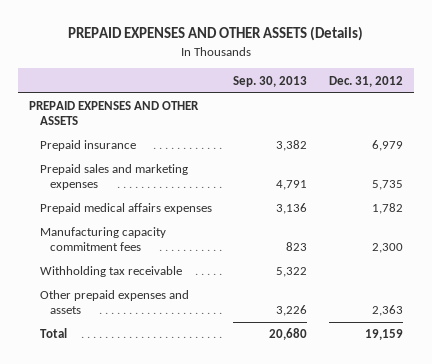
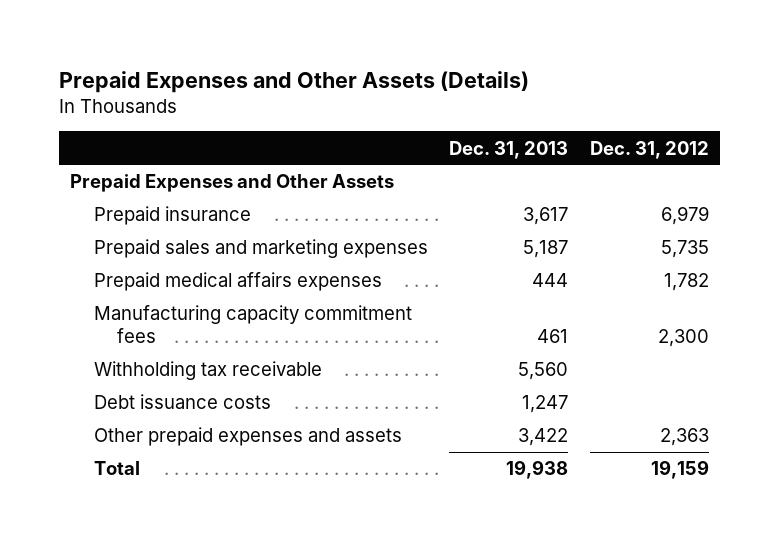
- PREPAID EXPENSES AND OTHER ASSETS (Details)
+ Prepaid Expenses and Other Assets (Details)
- | Sep. 30, 2013 | Dec. 31, 2012
+ | Dec. 31, 2013 | Dec. 31, 2012
- PREPAID EXPENSES AND OTHER ASSETS
+ Prepaid Expenses and Other Assets
+ Debt issuance costs | 1,247 |

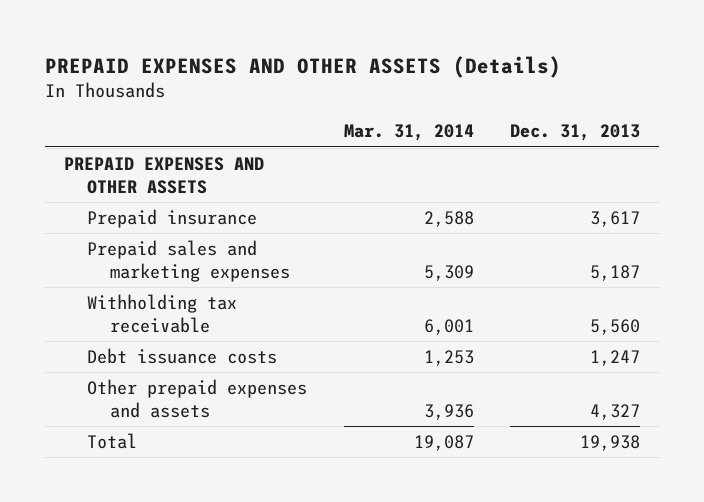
- Prepaid Expenses and Other Assets (Details)
+ PREPAID EXPENSES AND OTHER ASSETS (Details)
- | Dec. 31, 2013 | Dec. 31, 2012
+ | Mar. 31, 2014 | Dec. 31, 2013
- Prepaid Expenses and Other Assets
+ PREPAID EXPENSES AND OTHER ASSETS
- Prepaid medical affairs expenses | 444 | 1,782
- Manufacturing capacity commitment fees | 461 | 2,300
- Other prepaid expenses and assets | 3,422 | 2,363
+ Other prepaid expenses and assets | 3,936 | 4,327

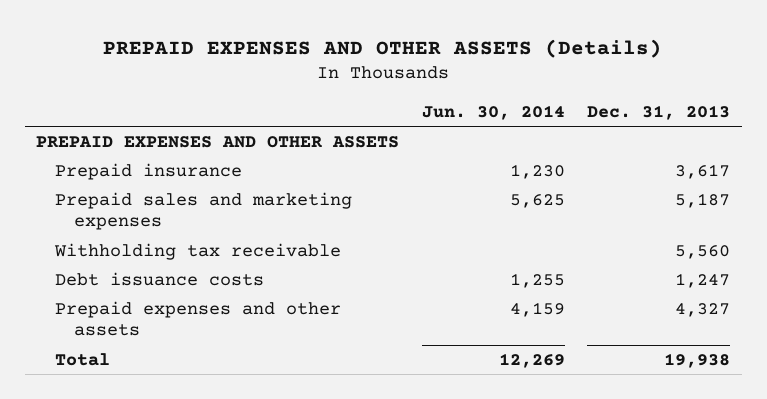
- | Mar. 31, 2014 | Dec. 31, 2013
+ | Jun. 30, 2014 | Dec. 31, 2013
- Other prepaid expenses and assets | 3,936 | 4,327
+ Prepaid expenses and other assets | 4,159 | 4,327

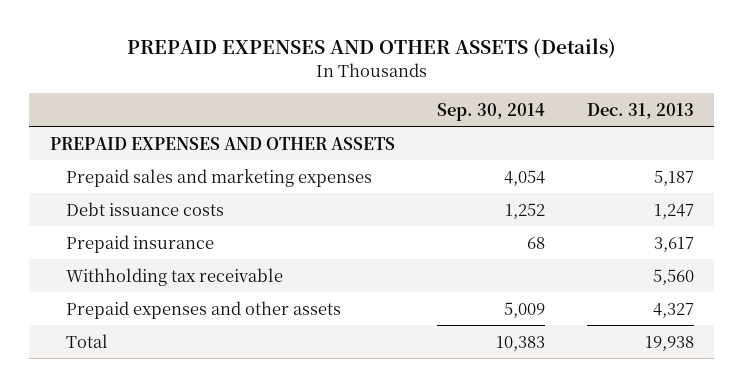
- | Jun. 30, 2014 | Dec. 31, 2013
+ | Sep. 30, 2014 | Dec. 31, 2013
moved down: Prepaid insurance | 68 | 3,617
moved down: Withholding tax receivable | | 5,560

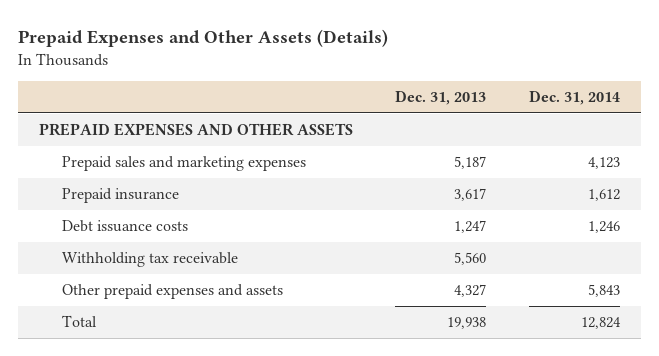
- PREPAID EXPENSES AND OTHER ASSETS (Details)
+ Prepaid Expenses and Other Assets (Details)
- | Sep. 30, 2014 | Dec. 31, 2013
+ | Dec. 31, 2013 | Dec. 31, 2014
moved down: Debt issuance costs | 1,247 | 1,246
- Prepaid expenses and other assets | 5,009 | 4,327
+ Other prepaid expenses and assets | 4,327 | 5,843

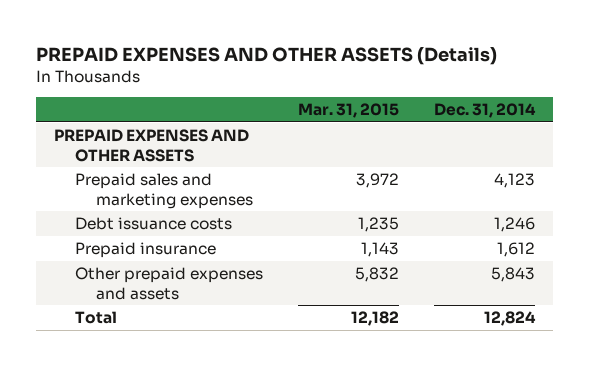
- Prepaid Expenses and Other Assets (Details)
+ PREPAID EXPENSES AND OTHER ASSETS (Details)
- | Dec. 31, 2013 | Dec. 31, 2014
+ | Mar. 31, 2015 | Dec. 31, 2014
- Withholding tax receivable | 5,560 |
moved down: Prepaid insurance | 1,143 | 1,612

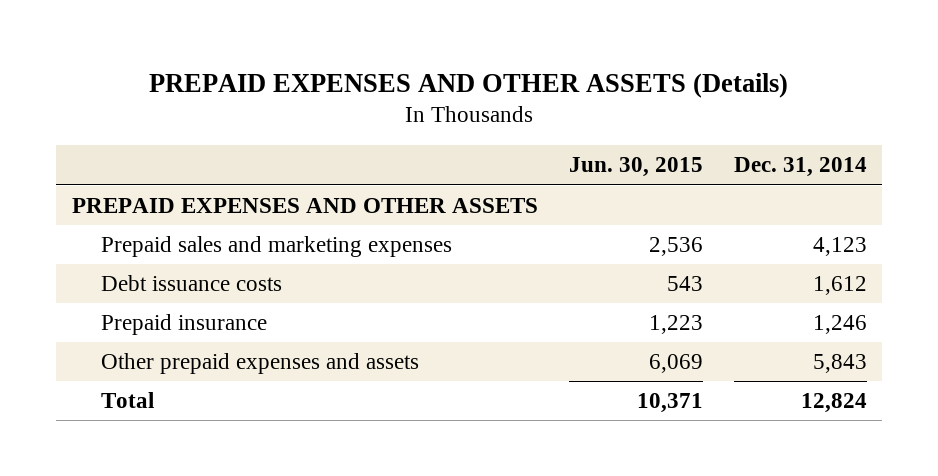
- | Mar. 31, 2015 | Dec. 31, 2014
+ | Jun. 30, 2015 | Dec. 31, 2014
- Debt issuance costs | 1,235 | 1,246
- Prepaid insurance | 1,143 | 1,612
+ Debt issuance costs | 543 | 1,612
+ Prepaid insurance | 1,223 | 1,246

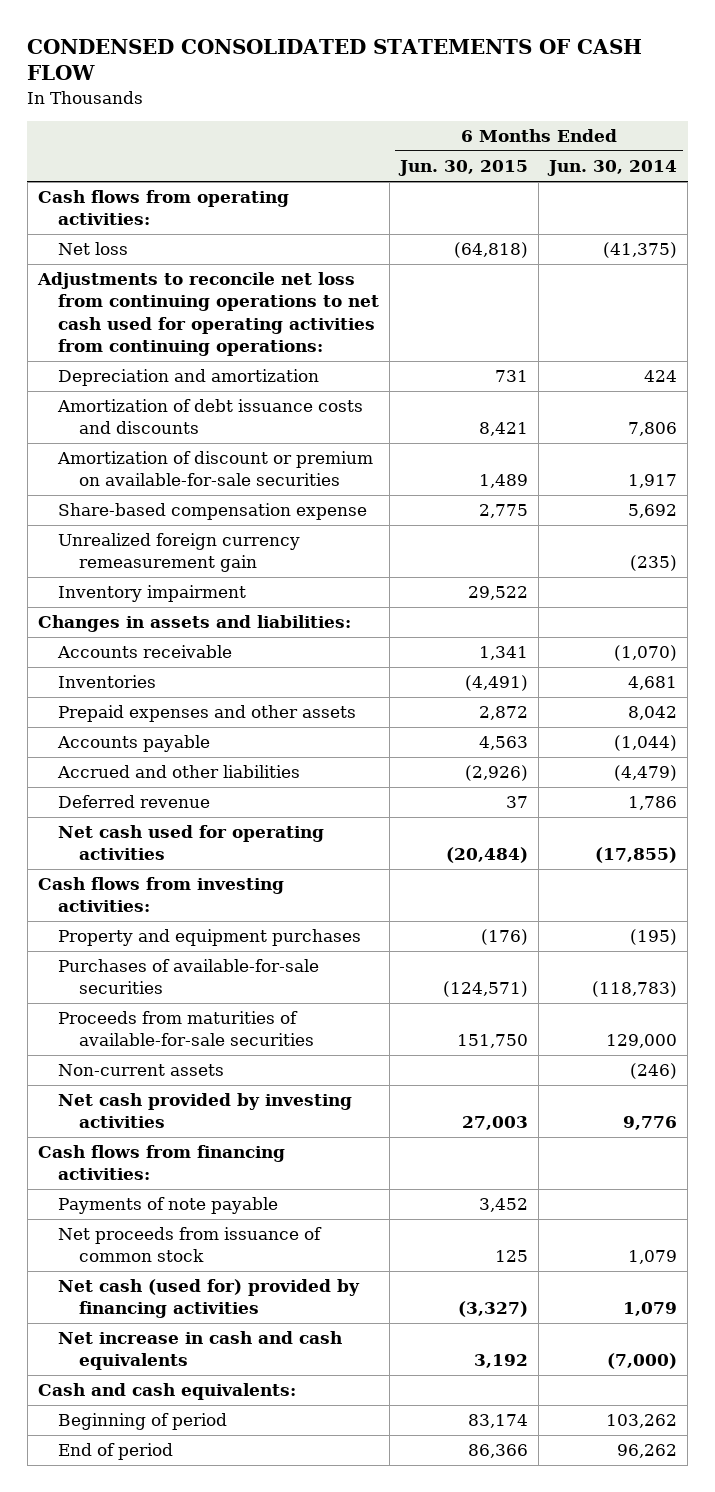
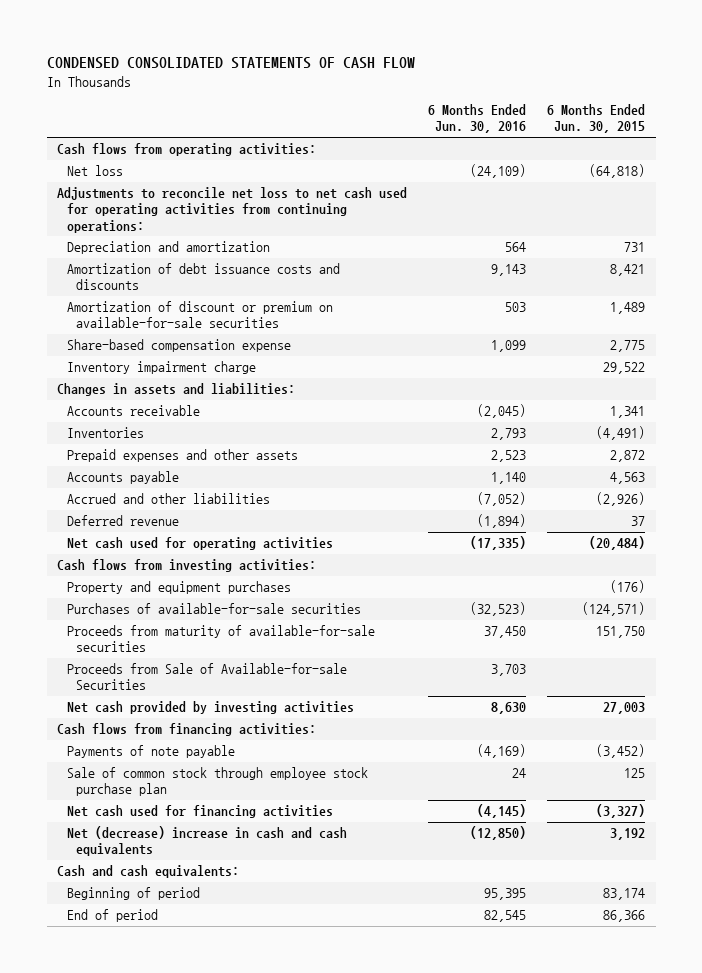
- | 6 Months Ended Jun. 30, 2015 | 6 Months Ended Jun. 30, 2014
+ | 6 Months Ended Jun. 30, 2016 | 6 Months Ended Jun. 30, 2015
- Adjustments to reconcile net loss from continuing operations to net cash used for operating activities from continuing operations:
+ Adjustments to reconcile net loss to net cash used for operating activities from continuing operations:
- Unrealized foreign currency remeasurement gain | | (235)
- Inventory impairment | 29,522 |
+ Inventory impairment charge | | 29,522
- Proceeds from maturities of available-for-sale securities | 151,750 | 129,000
- Non-current assets | | (246)
+ Proceeds from maturity of available-for-sale securities | 37,450 | 151,750
+ Proceeds from Sale of Available-for-sale Securities | 3,703 |
- Payments of note payable | 3,452 |
- Net proceeds from issuance of common stock | 125 | 1,079
- Net cash (used for) provided by financing activities | (3,327) | 1,079
- Net increase in cash and cash equivalents | 3,192 | (7,000)
+ Payments of note payable | (4,169) | (3,452)
+ Sale of common stock through employee stock purchase plan | 24 | 125
+ Net cash used for financing activities | (4,145) | (3,327)
+ Net (decrease) increase in cash and cash equivalents | (12,850) | 3,192

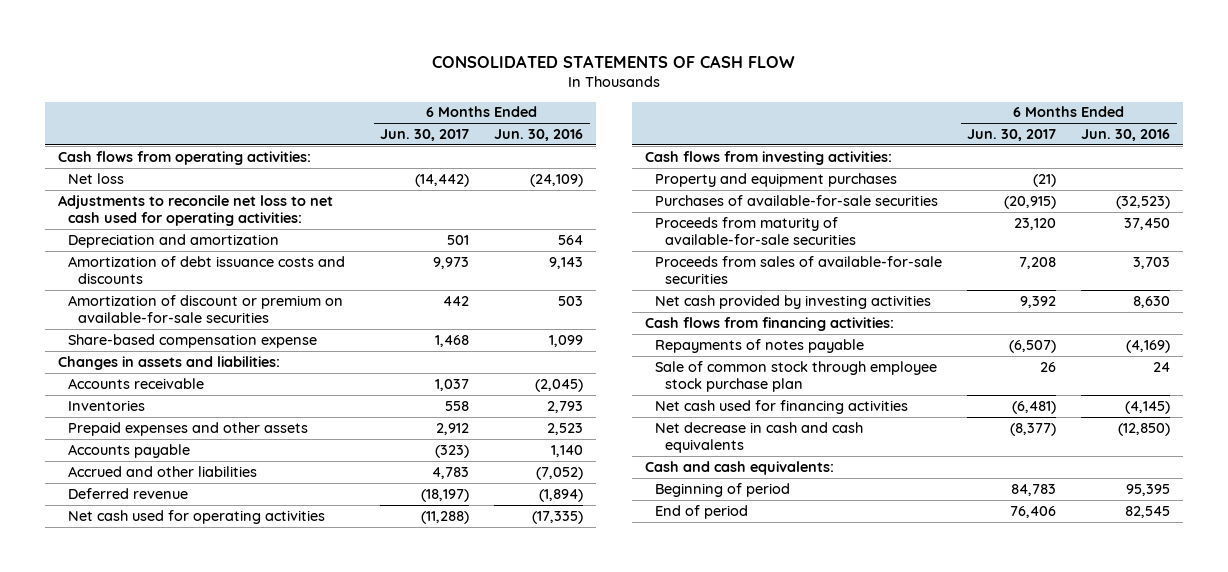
- CONDENSED CONSOLIDATED STATEMENTS OF CASH FLOW
+ CONSOLIDATED STATEMENTS OF CASH FLOW
- | 6 Months Ended Jun. 30, 2016 | 6 Months Ended Jun. 30, 2015
+ | 6 Months Ended Jun. 30, 2017 | 6 Months Ended Jun. 30, 2016
- Adjustments to reconcile net loss to net cash used for operating activities from continuing operations:
+ Adjustments to reconcile net loss to net cash used for operating activities:
- Inventory impairment charge | | 29,522
- Proceeds from Sale of Available-for-sale Securities | 3,703 |
+ Proceeds from sales of available-for-sale securities | 7,208 | 3,703
- Payments of note payable | (4,169) | (3,452)
+ Repayments of notes payable | (6,507) | (4,169)
- Net (decrease) increase in cash and cash equivalents | (12,850) | 3,192
+ Net decrease in cash and cash equivalents | (8,377) | (12,850)

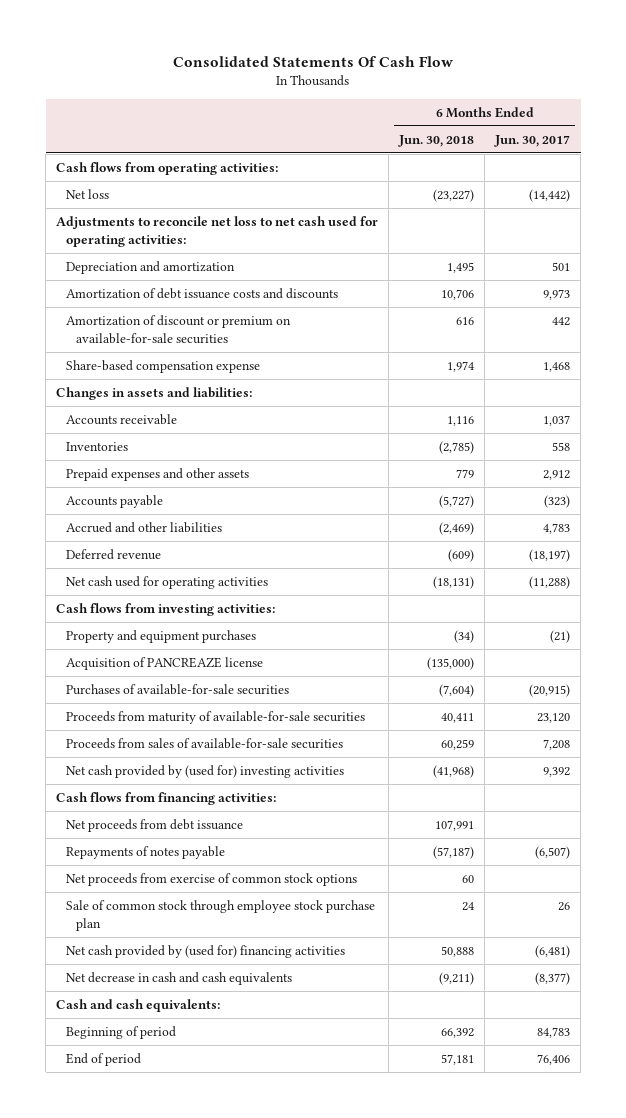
- CONSOLIDATED STATEMENTS OF CASH FLOW
+ Consolidated Statements Of Cash Flow
- | 6 Months Ended Jun. 30, 2017 | 6 Months Ended Jun. 30, 2016
+ | 6 Months Ended Jun. 30, 2018 | 6 Months Ended Jun. 30, 2017
+ Acquisition of PANCREAZE license | (135,000) |
- Net cash provided by investing activities | 9,392 | 8,630
+ Net cash provided by (used for) investing activities | (41,968) | 9,392
+ Net proceeds from debt issuance | 107,991 |
+ Net proceeds from exercise of common stock options | 60 |
- Net cash used for financing activities | (6,481) | (4,145)
+ Net cash provided by (used for) financing activities | 50,888 | (6,481)

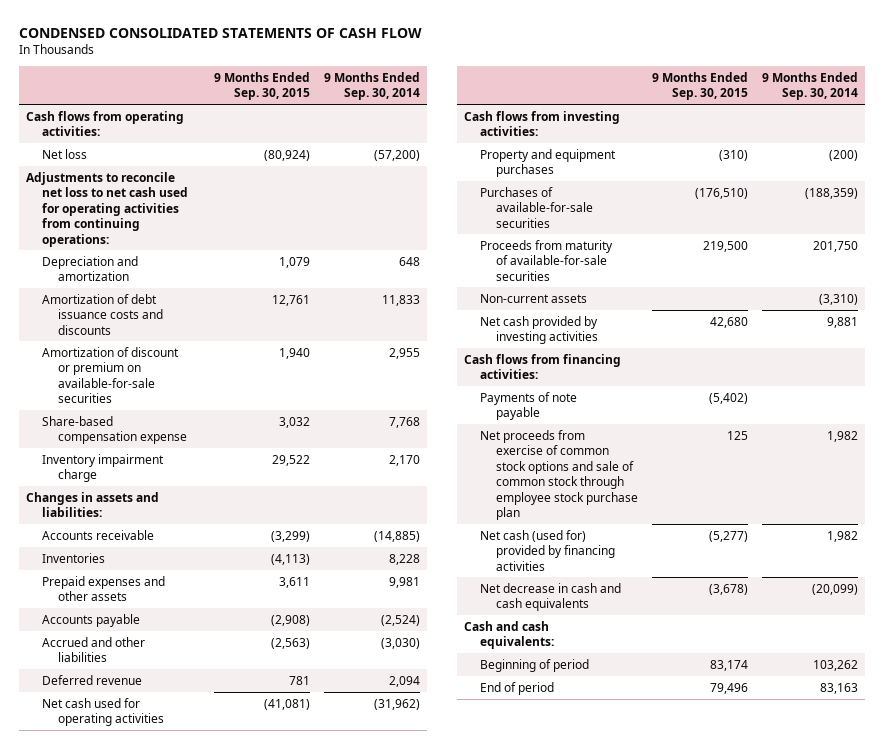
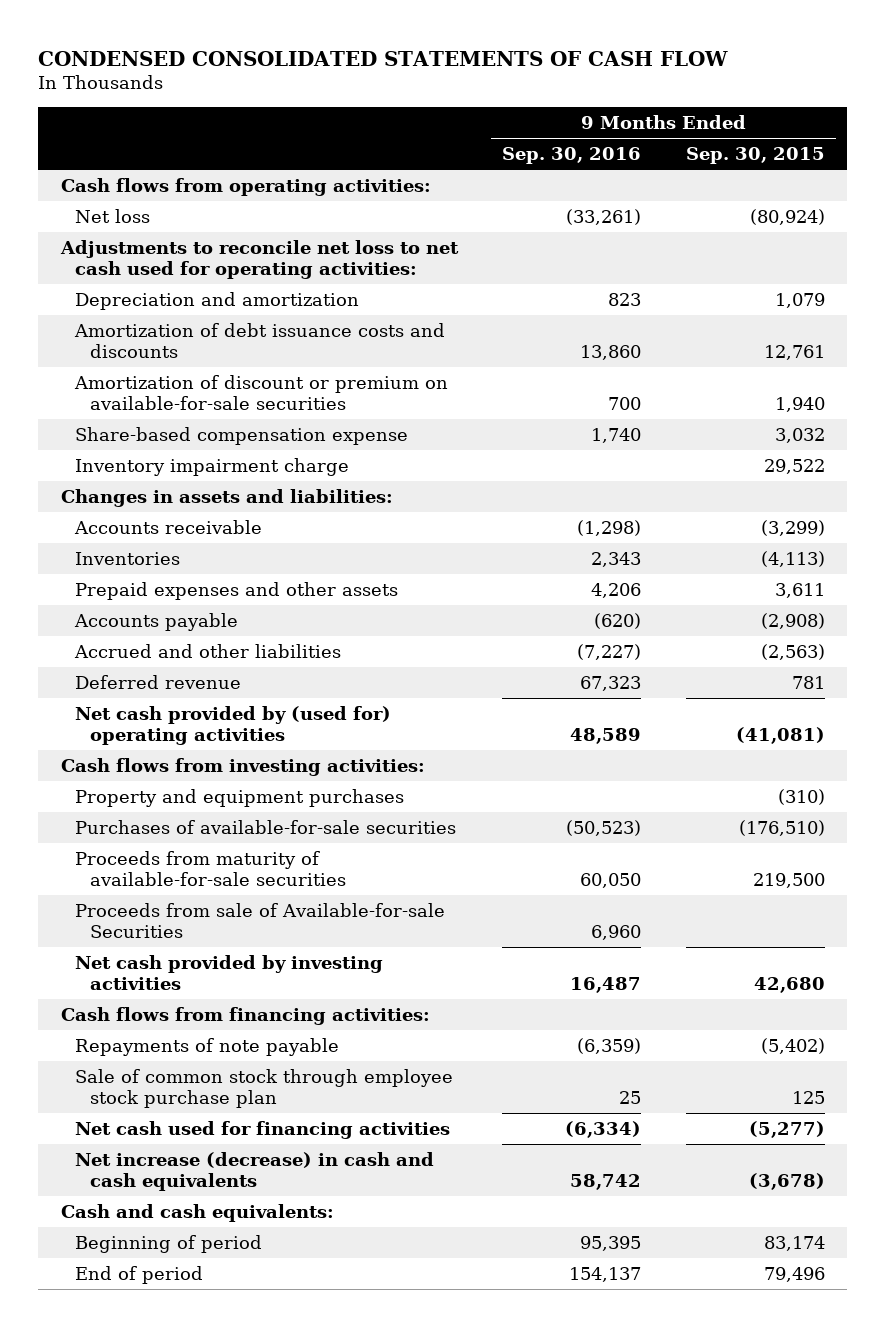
- | 9 Months Ended Sep. 30, 2015 | 9 Months Ended Sep. 30, 2014
+ | 9 Months Ended Sep. 30, 2016 | 9 Months Ended Sep. 30, 2015
- Adjustments to reconcile net loss to net cash used for operating activities from continuing operations:
+ Adjustments to reconcile net loss to net cash used for operating activities:
- Net cash used for operating activities | (41,081) | (31,962)
+ Net cash provided by (used for) operating activities | 48,589 | (41,081)
- Non-current assets | | (3,310)
+ Proceeds from sale of Available-for-sale Securities | 6,960 |
- Payments of note payable | (5,402) |
- Net proceeds from exercise of common stock options and sale of common stock through employee stock purchase plan | 125 | 1,982
- Net cash (used for) provided by financing activities | (5,277) | 1,982
- Net decrease in cash and cash equivalents | (3,678) | (20,099)
+ Repayments of note payable | (6,359) | (5,402)
+ Sale of common stock through employee stock purchase plan | 25 | 125
+ Net cash used for financing activities | (6,334) | (5,277)
+ Net increase (decrease) in cash and cash equivalents | 58,742 | (3,678)

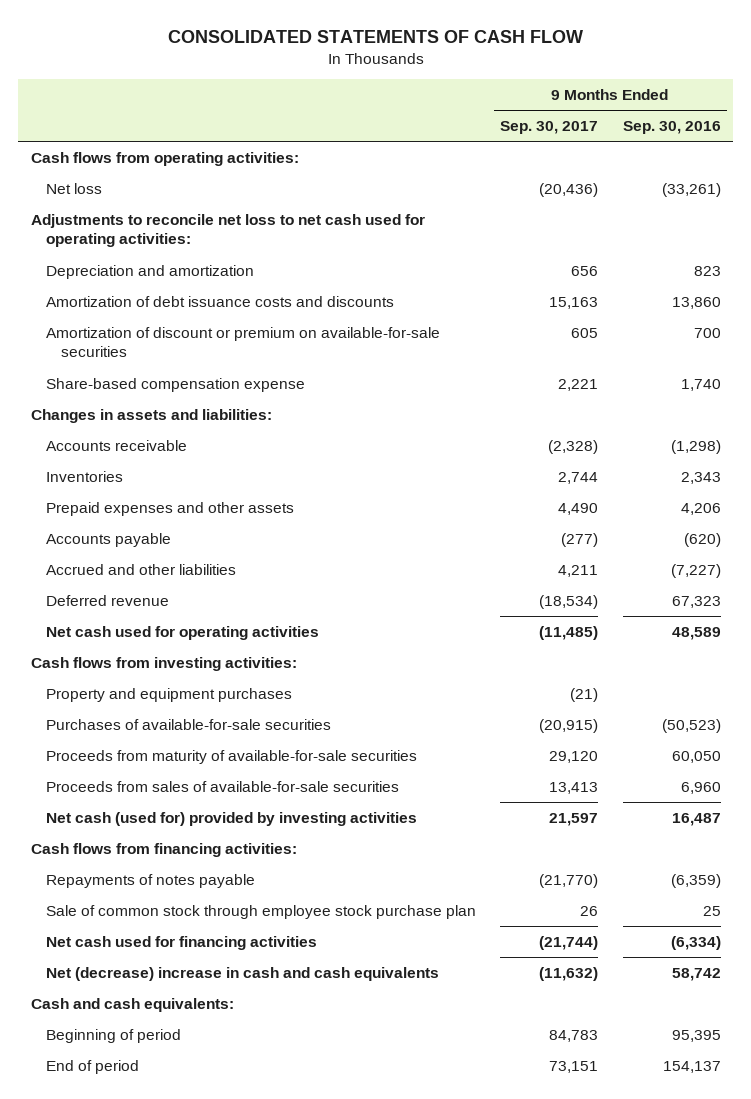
- CONDENSED CONSOLIDATED STATEMENTS OF CASH FLOW
+ CONSOLIDATED STATEMENTS OF CASH FLOW
- | 9 Months Ended Sep. 30, 2016 | 9 Months Ended Sep. 30, 2015
+ | 9 Months Ended Sep. 30, 2017 | 9 Months Ended Sep. 30, 2016
- Inventory impairment charge | | 29,522
- Net cash provided by (used for) operating activities | 48,589 | (41,081)
+ Net cash used for operating activities | (11,485) | 48,589
- Proceeds from sale of Available-for-sale Securities | 6,960 |
- Net cash provided by investing activities | 16,487 | 42,680
+ Proceeds from sales of available-for-sale securities | 13,413 | 6,960
+ Net cash (used for) provided by investing activities | 21,597 | 16,487
- Repayments of note payable | (6,359) | (5,402)
+ Repayments of notes payable | (21,770) | (6,359)
- Net increase (decrease) in cash and cash equivalents | 58,742 | (3,678)
+ Net (decrease) increase in cash and cash equivalents | (11,632) | 58,742

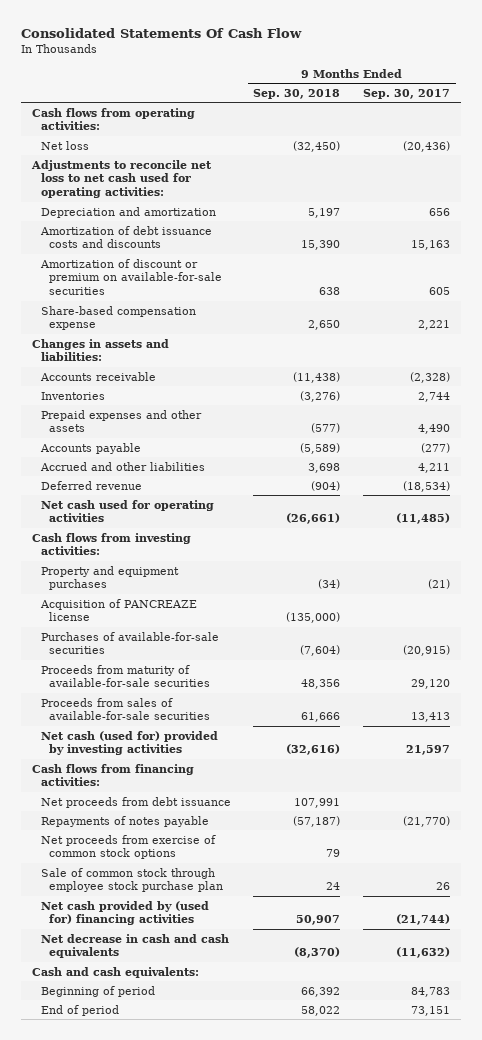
- CONSOLIDATED STATEMENTS OF CASH FLOW
+ Consolidated Statements Of Cash Flow
- | 9 Months Ended Sep. 30, 2017 | 9 Months Ended Sep. 30, 2016
+ | 9 Months Ended Sep. 30, 2018 | 9 Months Ended Sep. 30, 2017
+ Acquisition of PANCREAZE license | (135,000) |
+ Net proceeds from debt issuance | 107,991 |
+ Net proceeds from exercise of common stock options | 79 |
- Net cash used for financing activities | (21,744) | (6,334)
- Net (decrease) increase in cash and cash equivalents | (11,632) | 58,742
+ Net cash provided by (used for) financing activities | 50,907 | (21,744)
+ Net decrease in cash and cash equivalents | (8,370) | (11,632)

